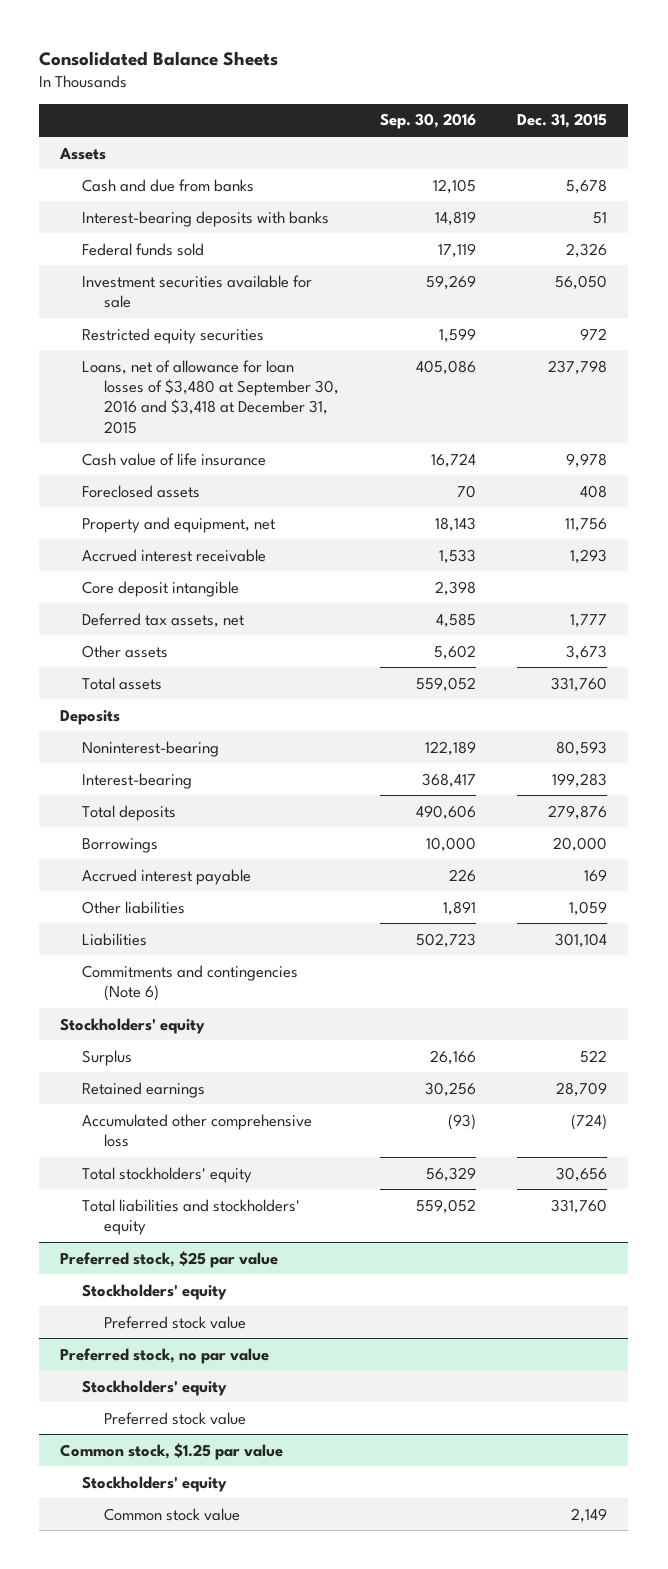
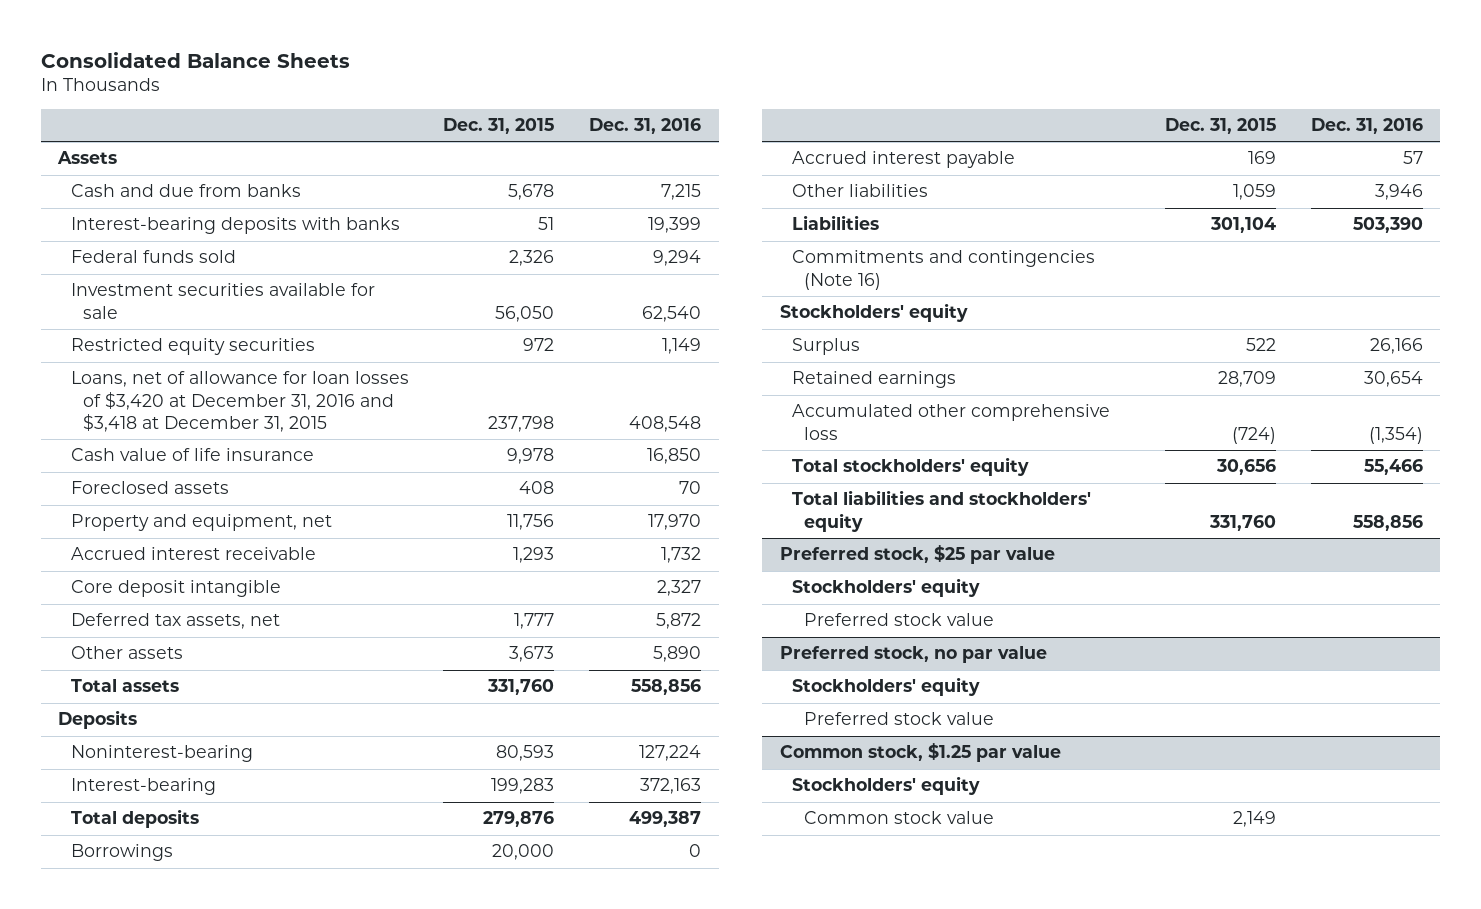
- | Sep. 30, 2016 | Dec. 31, 2015
+ | Dec. 31, 2015 | Dec. 31, 2016
- Loans, net of allowance for loan losses of $3,480 at September 30, 2016 and $3,418 at December 31, 2015 | 405,086 | 237,798
+ Loans, net of allowance for loan losses of $3,420 at December 31, 2016 and $3,418 at December 31, 2015 | 237,798 | 408,548
- Commitments and contingencies (Note 6)
+ Commitments and contingencies (Note 16)

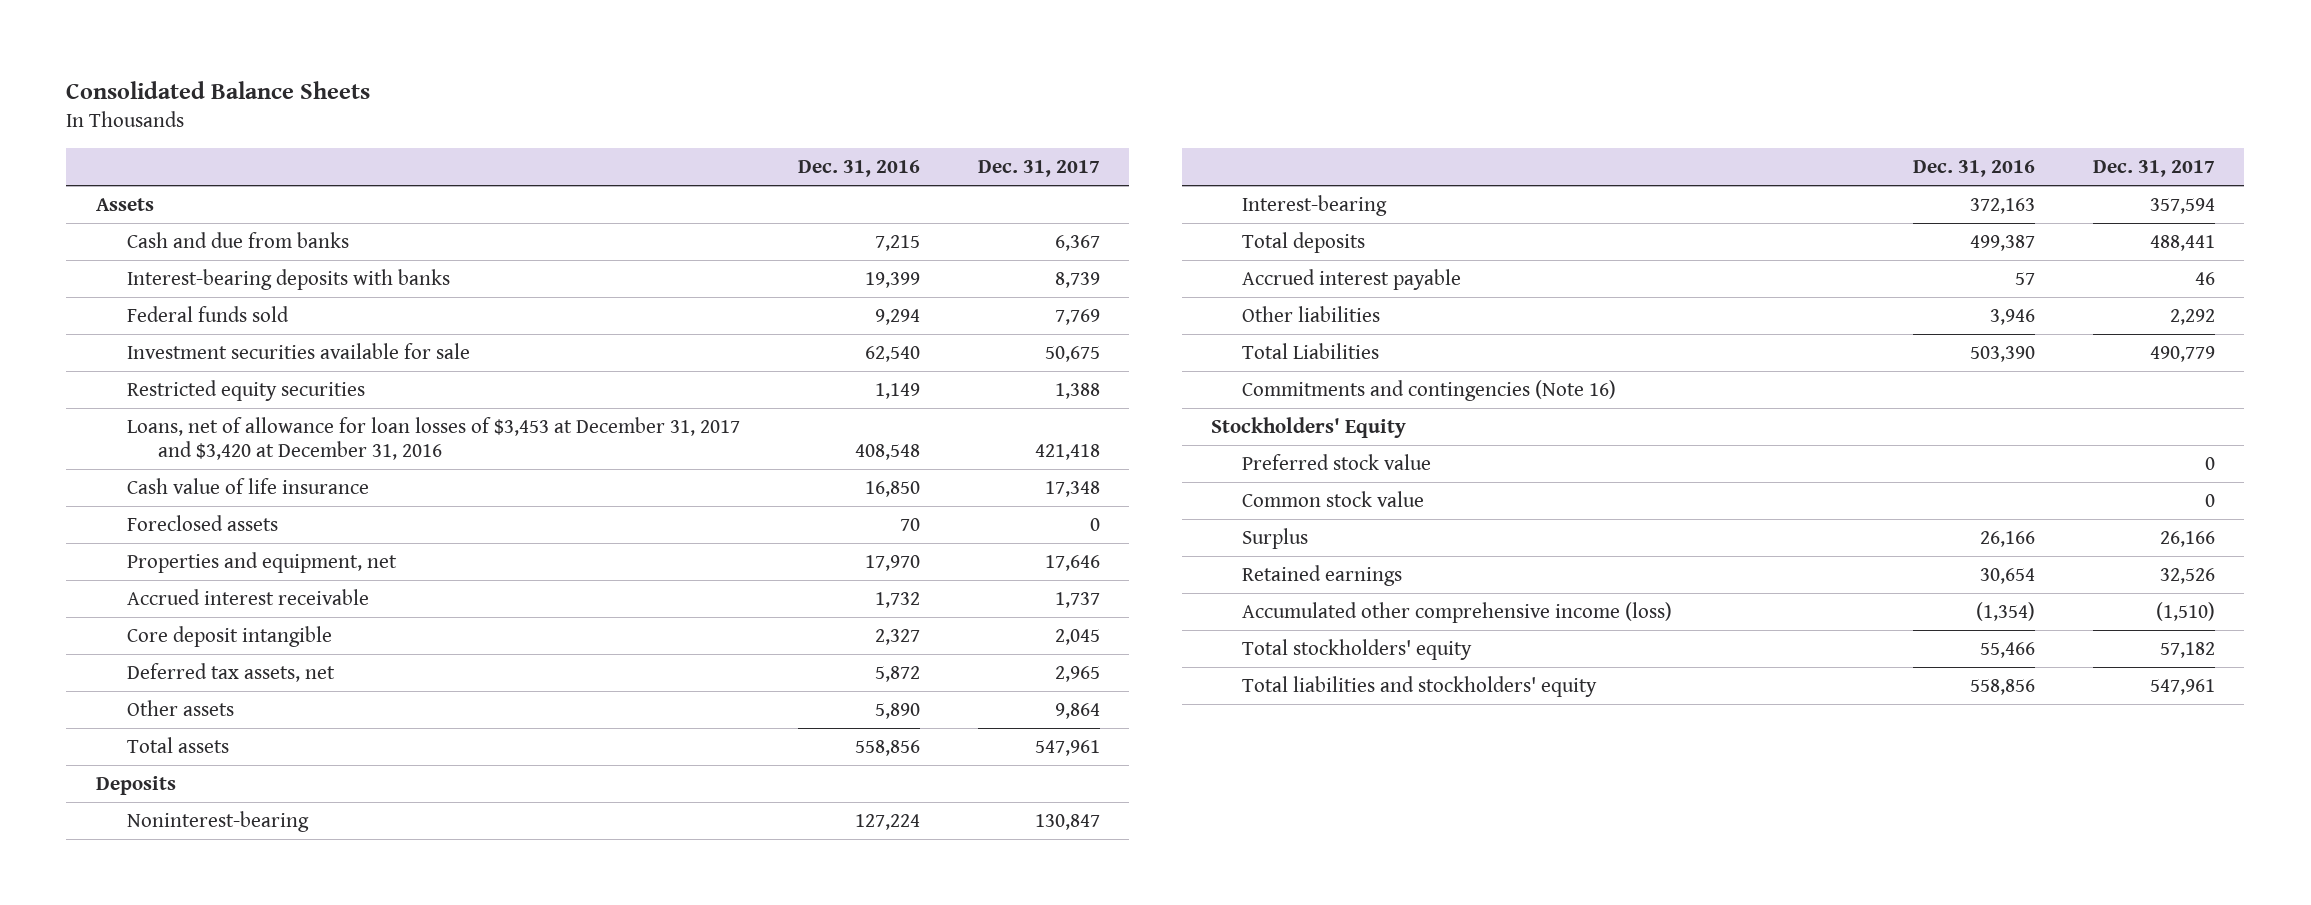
- | Dec. 31, 2015 | Dec. 31, 2016
+ | Dec. 31, 2016 | Dec. 31, 2017
- Loans, net of allowance for loan losses of $3,420 at December 31, 2016 and $3,418 at December 31, 2015 | 237,798 | 408,548
+ Loans, net of allowance for loan losses of $3,453 at December 31, 2017 and $3,420 at December 31, 2016 | 408,548 | 421,418
- Property and equipment, net | 11,756 | 17,970
+ Properties and equipment, net | 17,970 | 17,646
- Borrowings | 20,000 | 0
- Liabilities | 301,104 | 503,390
+ Total Liabilities | 503,390 | 490,779
- Stockholders' equity
+ Stockholders' Equity
+ Preferred stock value | | 0
+ Common stock value | | 0
- Accumulated other comprehensive loss | (724) | (1,354)
+ Accumulated other comprehensive income (loss) | (1,354) | (1,510)
- Preferred stock, $25 par value
- Stockholders' equity
- Preferred stock value
- Preferred stock, no par value
- Stockholders' equity
- Preferred stock value
- Common stock, $1.25 par value
- Stockholders' equity
- Common stock value | 2,149 |

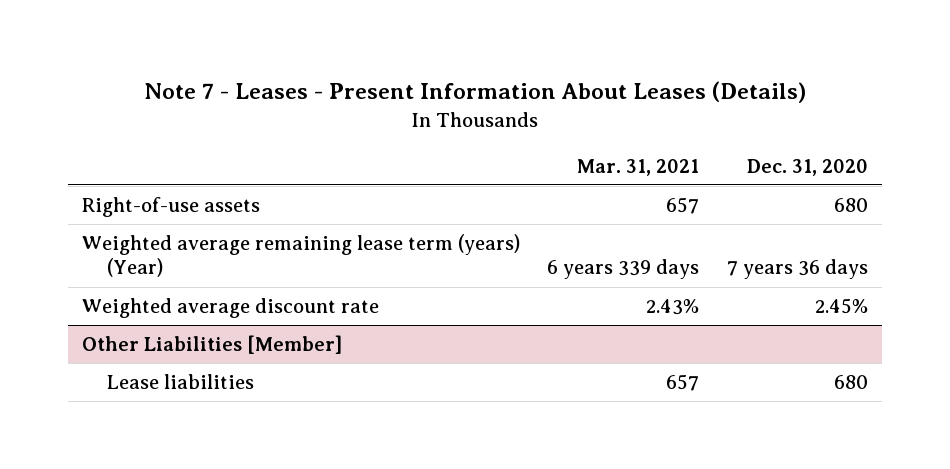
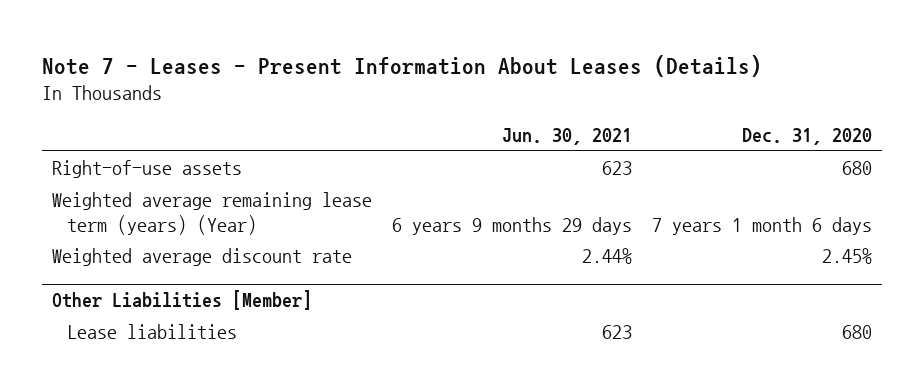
- | Mar. 31, 2021 | Dec. 31, 2020
+ | Jun. 30, 2021 | Dec. 31, 2020
- Weighted average remaining lease term (years) (Year) | 6 years 339 days | 7 years 36 days
+ Weighted average remaining lease term (years) (Year) | 6 years 9 months 29 days | 7 years 1 month 6 days

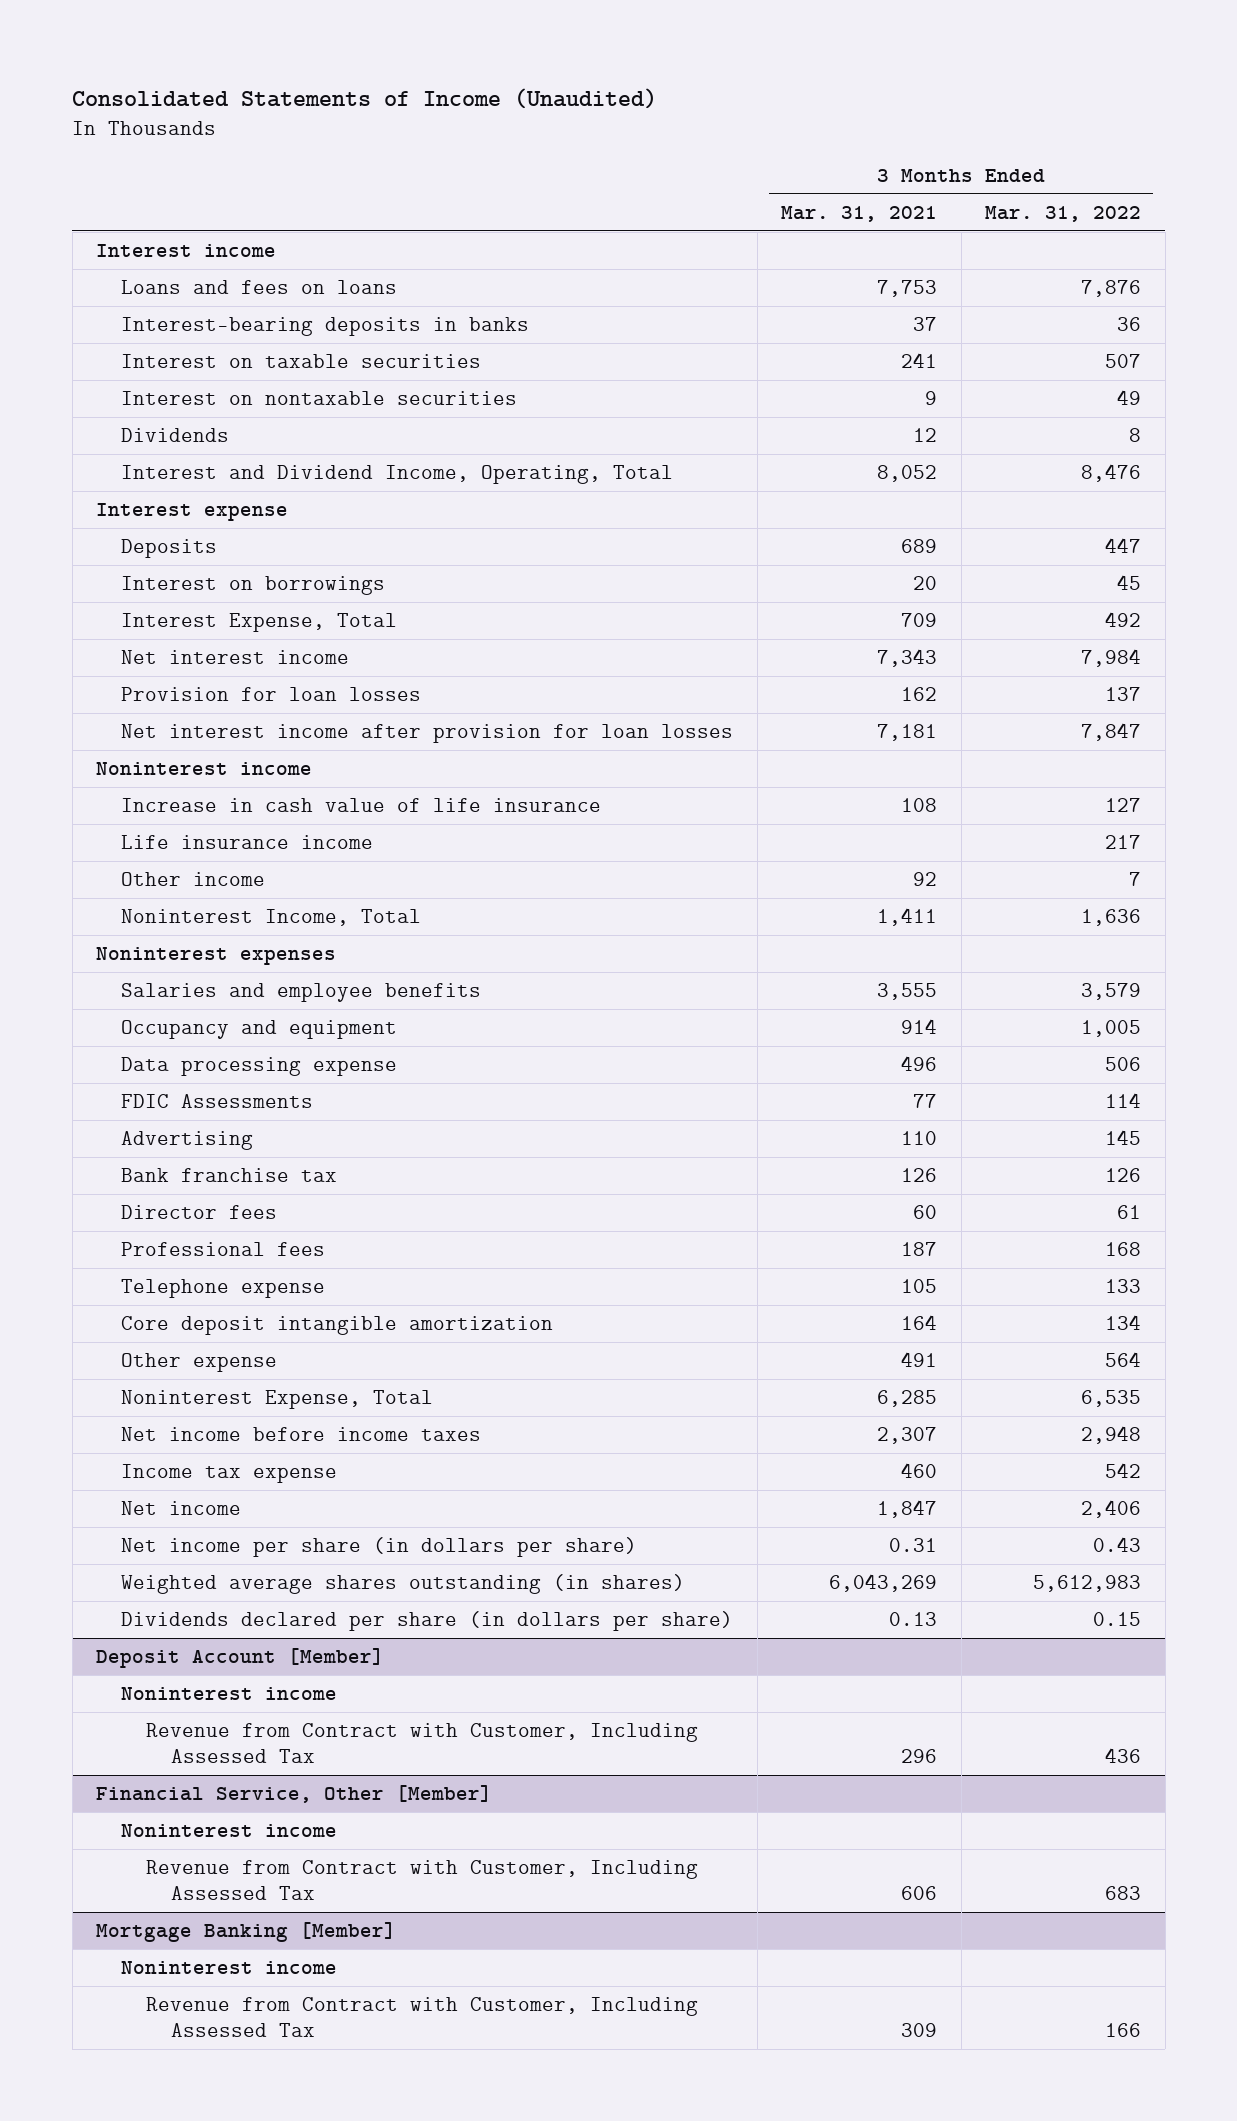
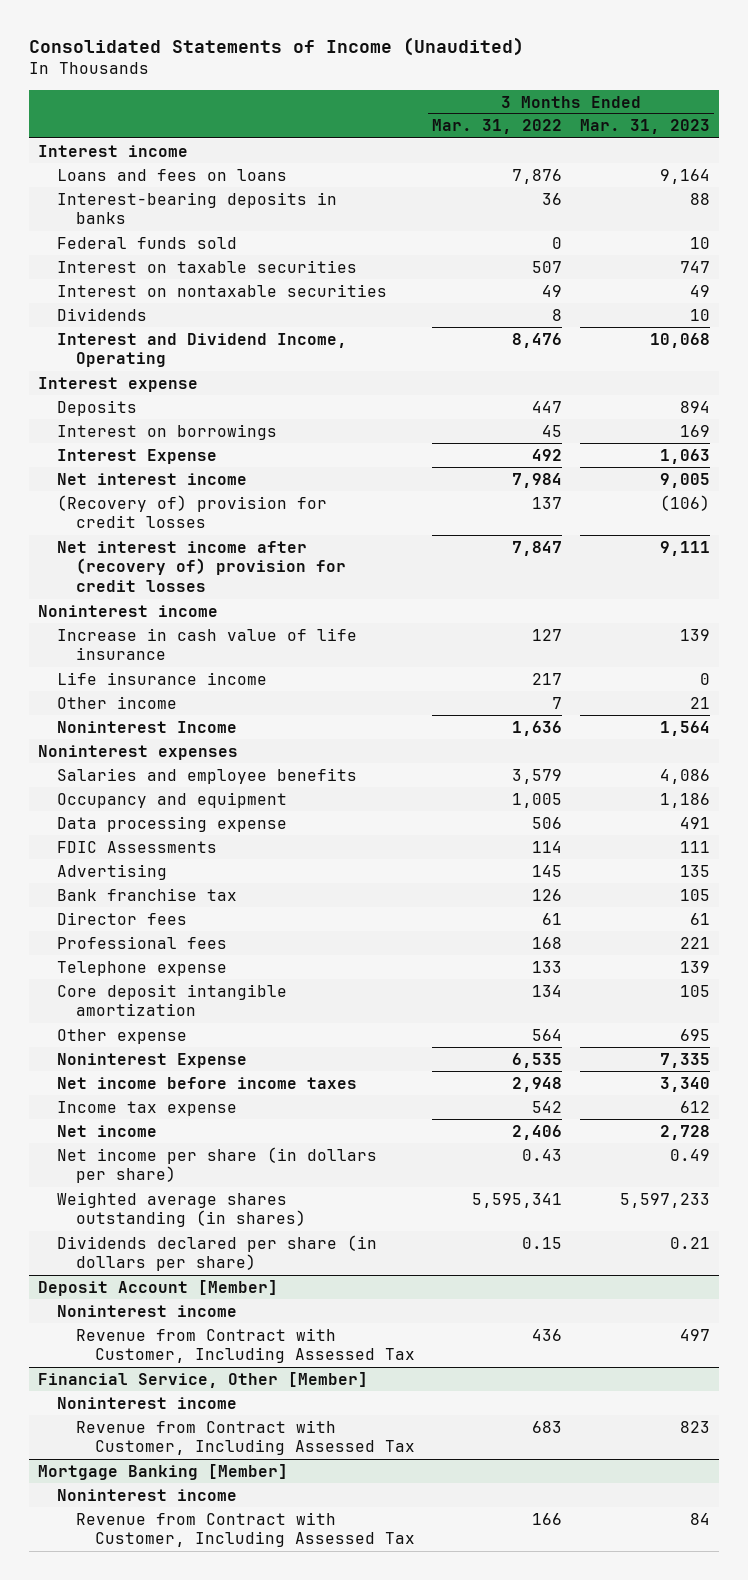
- | 3 Months Ended Mar. 31, 2021 | 3 Months Ended Mar. 31, 2022
+ | 3 Months Ended Mar. 31, 2022 | 3 Months Ended Mar. 31, 2023
+ Federal funds sold | 0 | 10
- Interest and Dividend Income, Operating, Total | 8,052 | 8,476
+ Interest and Dividend Income, Operating | 8,476 | 10,068
- Interest Expense, Total | 709 | 492
+ Interest Expense | 492 | 1,063
- Provision for loan losses | 162 | 137
- Net interest income after provision for loan losses | 7,181 | 7,847
+ (Recovery of) provision for credit losses | 137 | (106)
+ Net interest income after (recovery of) provision for credit losses | 7,847 | 9,111
- Noninterest Income, Total | 1,411 | 1,636
+ Noninterest Income | 1,636 | 1,564
- Noninterest Expense, Total | 6,285 | 6,535
+ Noninterest Expense | 6,535 | 7,335
- Weighted average shares outstanding (in shares) | 6,043,269 | 5,612,983
+ Weighted average shares outstanding (in shares) | 5,595,341 | 5,597,233

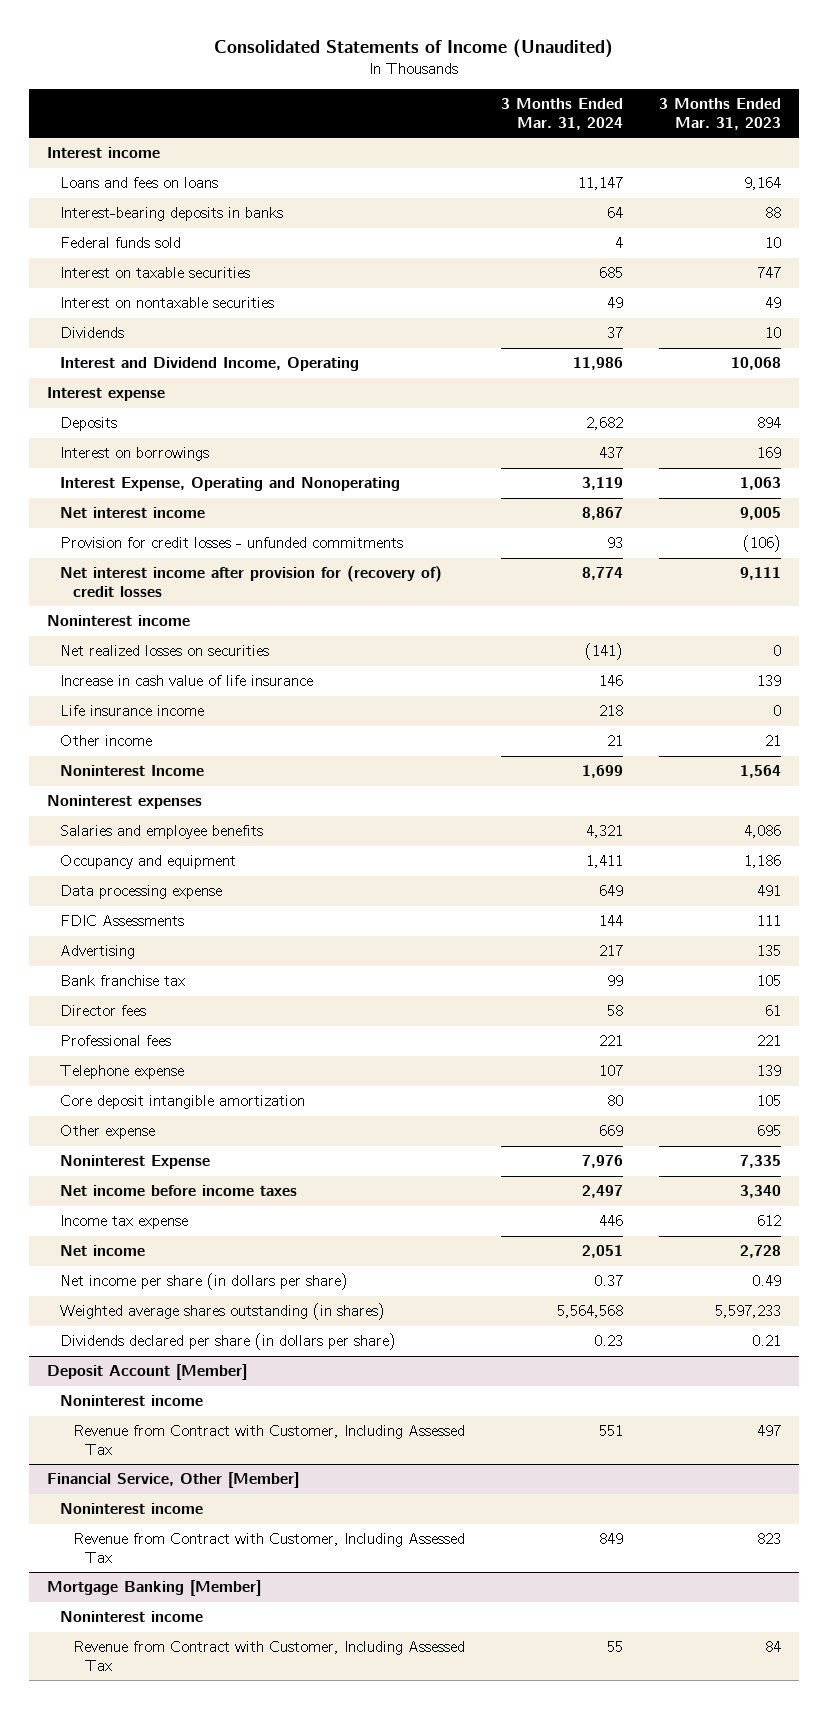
- | 3 Months Ended Mar. 31, 2022 | 3 Months Ended Mar. 31, 2023
+ | 3 Months Ended Mar. 31, 2024 | 3 Months Ended Mar. 31, 2023
- Interest Expense | 492 | 1,063
+ Interest Expense, Operating and Nonoperating | 3,119 | 1,063
- (Recovery of) provision for credit losses | 137 | (106)
- Net interest income after (recovery of) provision for credit losses | 7,847 | 9,111
+ Provision for credit losses - unfunded commitments | 93 | (106)
+ Net interest income after provision for (recovery of) credit losses | 8,774 | 9,111
+ Net realized losses on securities | (141) | 0

